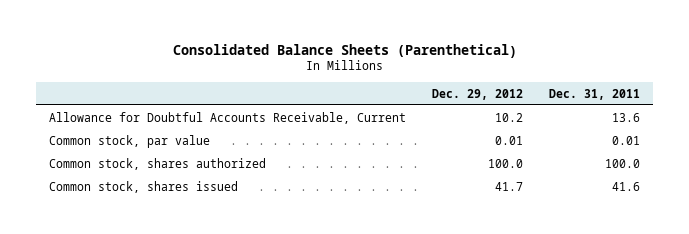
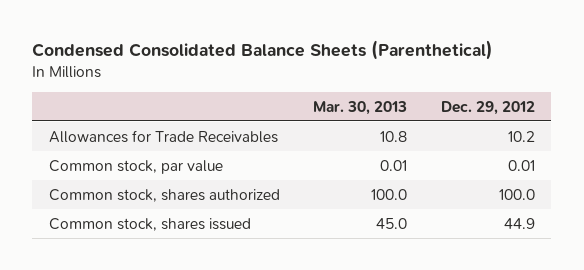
- Consolidated Balance Sheets (Parenthetical)
+ Condensed Consolidated Balance Sheets (Parenthetical)
- | Dec. 29, 2012 | Dec. 31, 2011
+ | Mar. 30, 2013 | Dec. 29, 2012
- Allowance for Doubtful Accounts Receivable, Current | 10.2 | 13.6
+ Allowances for Trade Receivables | 10.8 | 10.2
- Common stock, shares issued | 41.7 | 41.6
+ Common stock, shares issued | 45.0 | 44.9

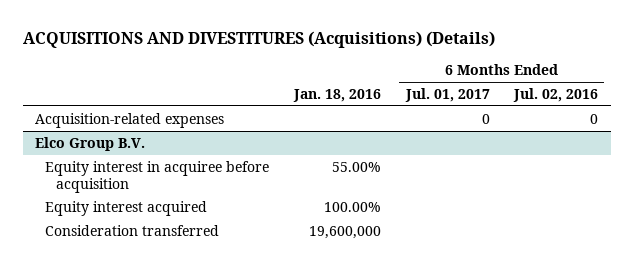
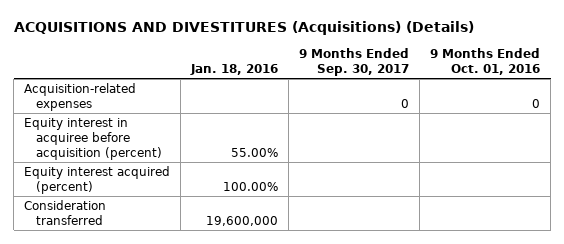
- | Jan. 18, 2016 | 6 Months Ended Jul. 01, 2017 | 6 Months Ended Jul. 02, 2016
+ | Jan. 18, 2016 | 9 Months Ended Sep. 30, 2017 | 9 Months Ended Oct. 01, 2016
- Elco Group B.V.
- Equity interest in acquiree before acquisition | 55.00% | |
- Equity interest acquired | 100.00% | |
+ Equity interest in acquiree before acquisition (percent) | 55.00% | |
+ Equity interest acquired (percent) | 100.00% | |

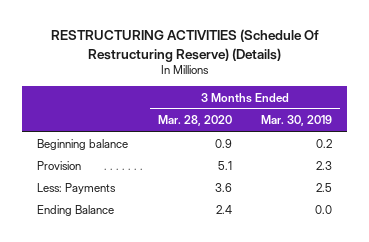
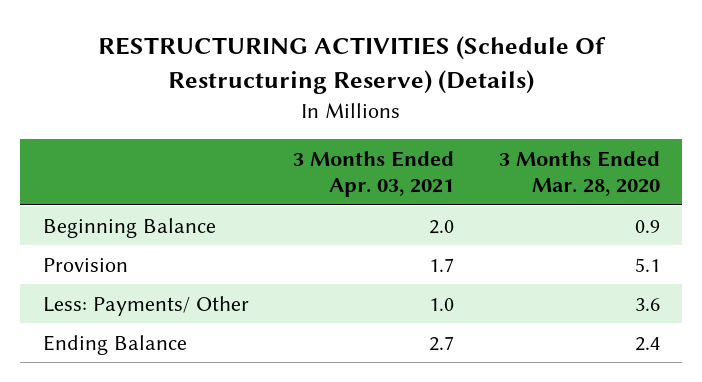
- | 3 Months Ended Mar. 28, 2020 | 3 Months Ended Mar. 30, 2019
+ | 3 Months Ended Apr. 03, 2021 | 3 Months Ended Mar. 28, 2020
- Beginning balance | 0.9 | 0.2
+ Beginning Balance | 2.0 | 0.9
- Less: Payments | 3.6 | 2.5
+ Less: Payments/ Other | 1.0 | 3.6

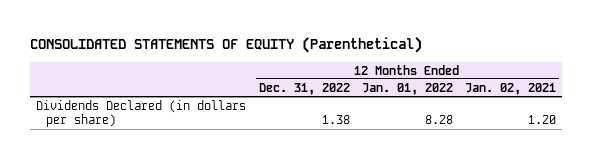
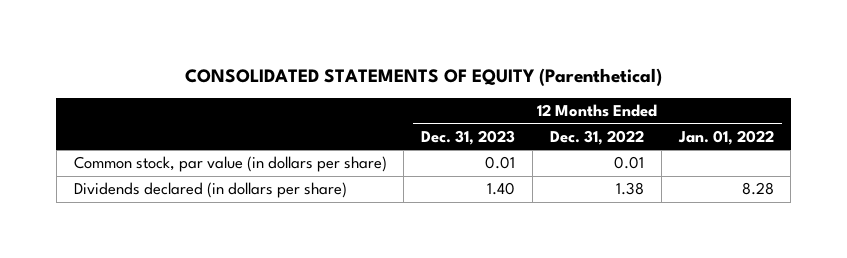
- | 12 Months Ended Dec. 31, 2022 | 12 Months Ended Jan. 01, 2022 | 12 Months Ended Jan. 02, 2021
+ | 12 Months Ended Dec. 31, 2023 | 12 Months Ended Dec. 31, 2022 | 12 Months Ended Jan. 01, 2022
- Dividends Declared (in dollars per share) | 1.38 | 8.28 | 1.20
+ Common stock, par value (in dollars per share) | 0.01 | 0.01 |
+ Dividends declared (in dollars per share) | 1.40 | 1.38 | 8.28

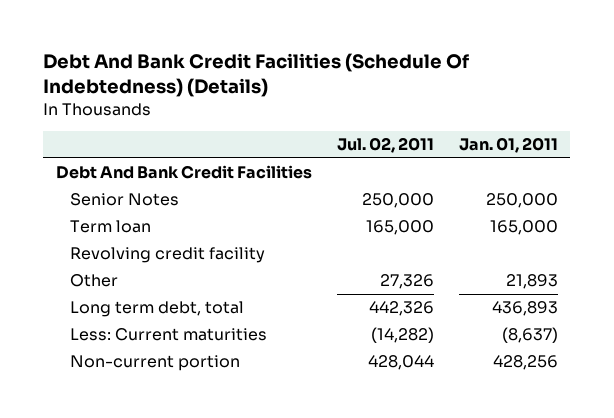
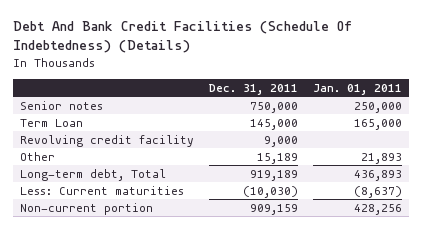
- | Jul. 02, 2011 | Jan. 01, 2011
+ | Dec. 31, 2011 | Jan. 01, 2011
- Debt And Bank Credit Facilities
- Senior Notes | 250,000 | 250,000
- Term loan | 165,000 | 165,000
+ Senior notes | 750,000 | 250,000
+ Term Loan | 145,000 | 165,000
- Long term debt, total | 442,326 | 436,893
+ Long-term debt, Total | 919,189 | 436,893

